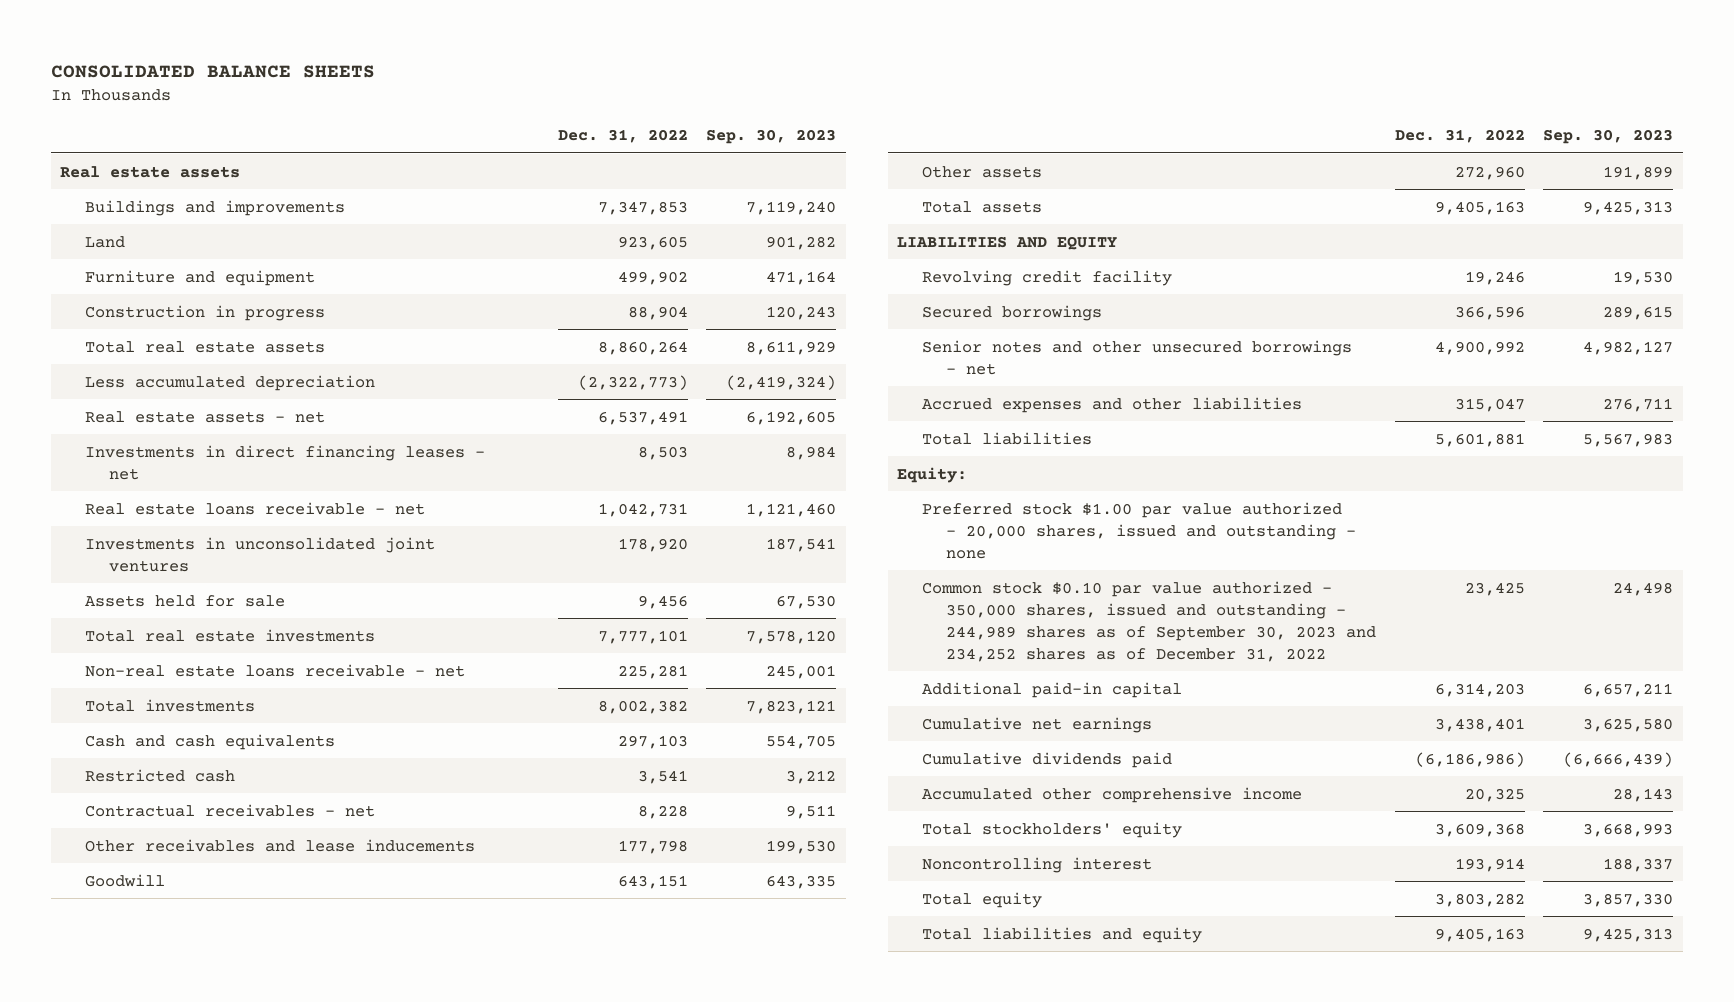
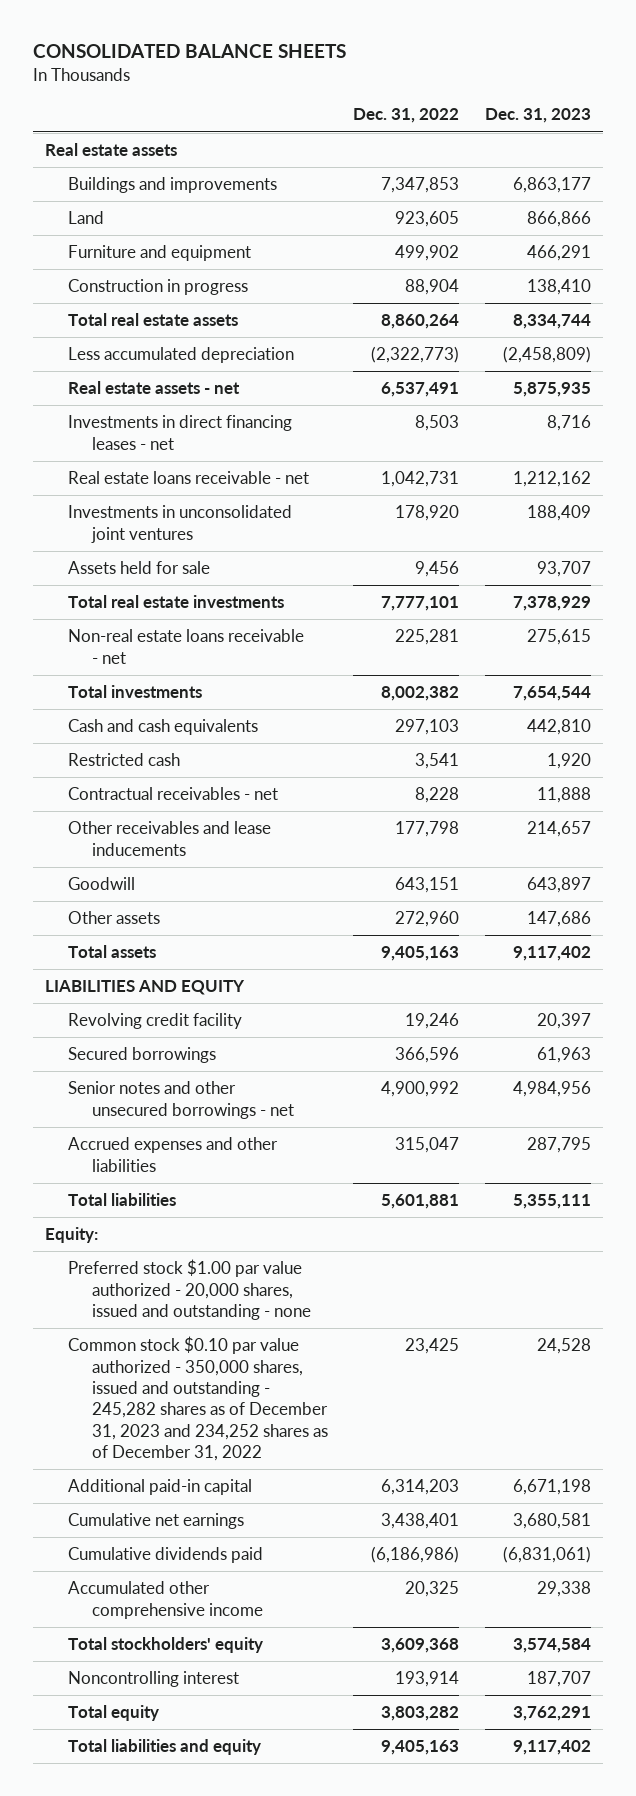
- | Dec. 31, 2022 | Sep. 30, 2023
+ | Dec. 31, 2022 | Dec. 31, 2023
- Common stock $0.10 par value authorized - 350,000 shares, issued and outstanding - 244,989 shares as of September 30, 2023 and 234,252 shares as of December 31, 2022 | 23,425 | 24,498
+ Common stock $0.10 par value authorized - 350,000 shares, issued and outstanding - 245,282 shares as of December 31, 2023 and 234,252 shares as of December 31, 2022 | 23,425 | 24,528

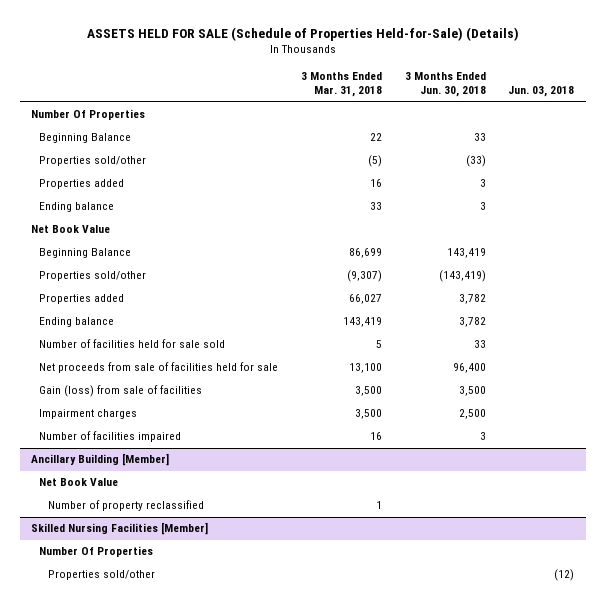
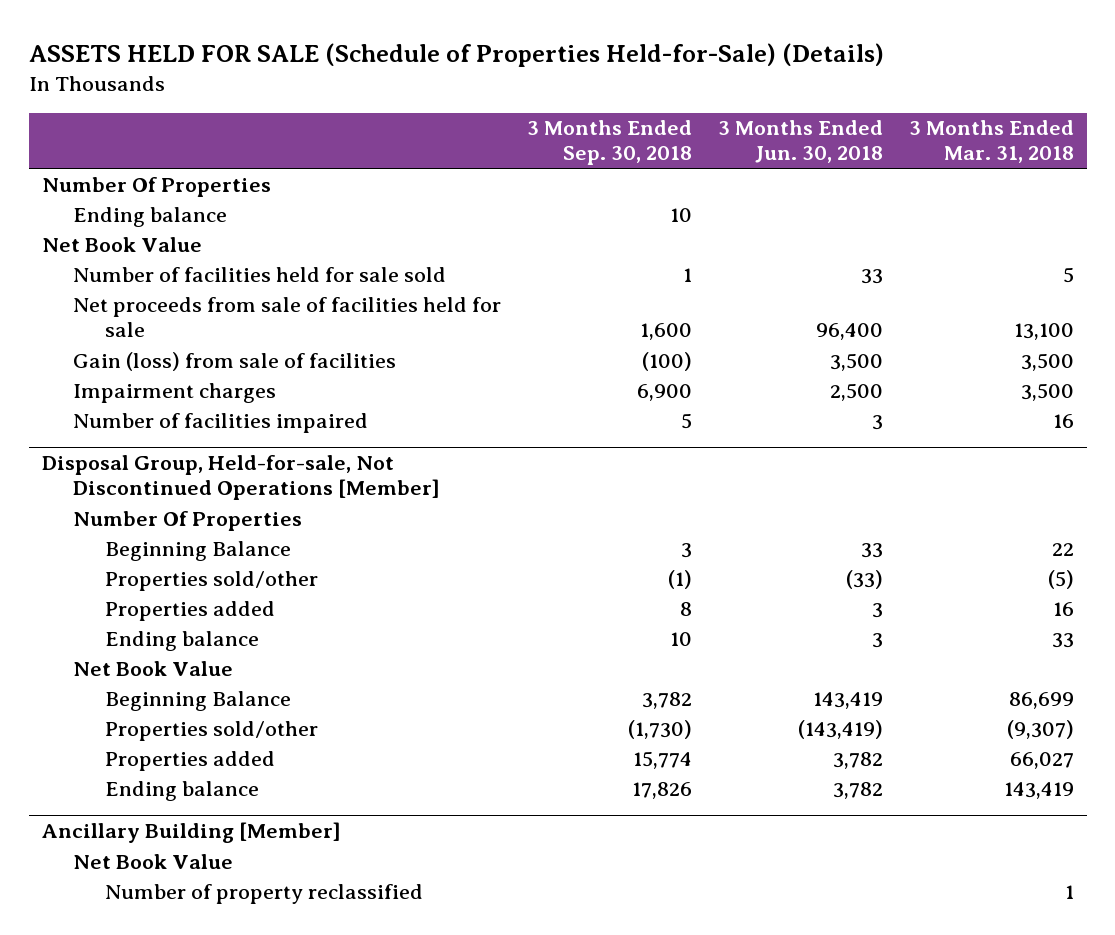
- | 3 Months Ended Mar. 31, 2018 | 3 Months Ended Jun. 30, 2018 | Jun. 03, 2018
+ | 3 Months Ended Sep. 30, 2018 | 3 Months Ended Jun. 30, 2018 | 3 Months Ended Mar. 31, 2018
+ Ending balance | 10 | |
+ Net Book Value
moved up: Number of facilities held for sale sold | 1 | 33 | 5
moved up: Net proceeds from sale of facilities held for sale | 1,600 | 96,400 | 13,100
moved up: Gain (loss) from sale of facilities | (100) | 3,500 | 3,500
moved up: Impairment charges | 6,900 | 2,500 | 3,500
moved up: Number of facilities impaired | 5 | 3 | 16
+ Disposal Group, Held-for-sale, Not Discontinued Operations [Member]
+ Number Of Properties
- Skilled Nursing Facilities [Member]
- Number Of Properties
- Properties sold/other | | | (12)

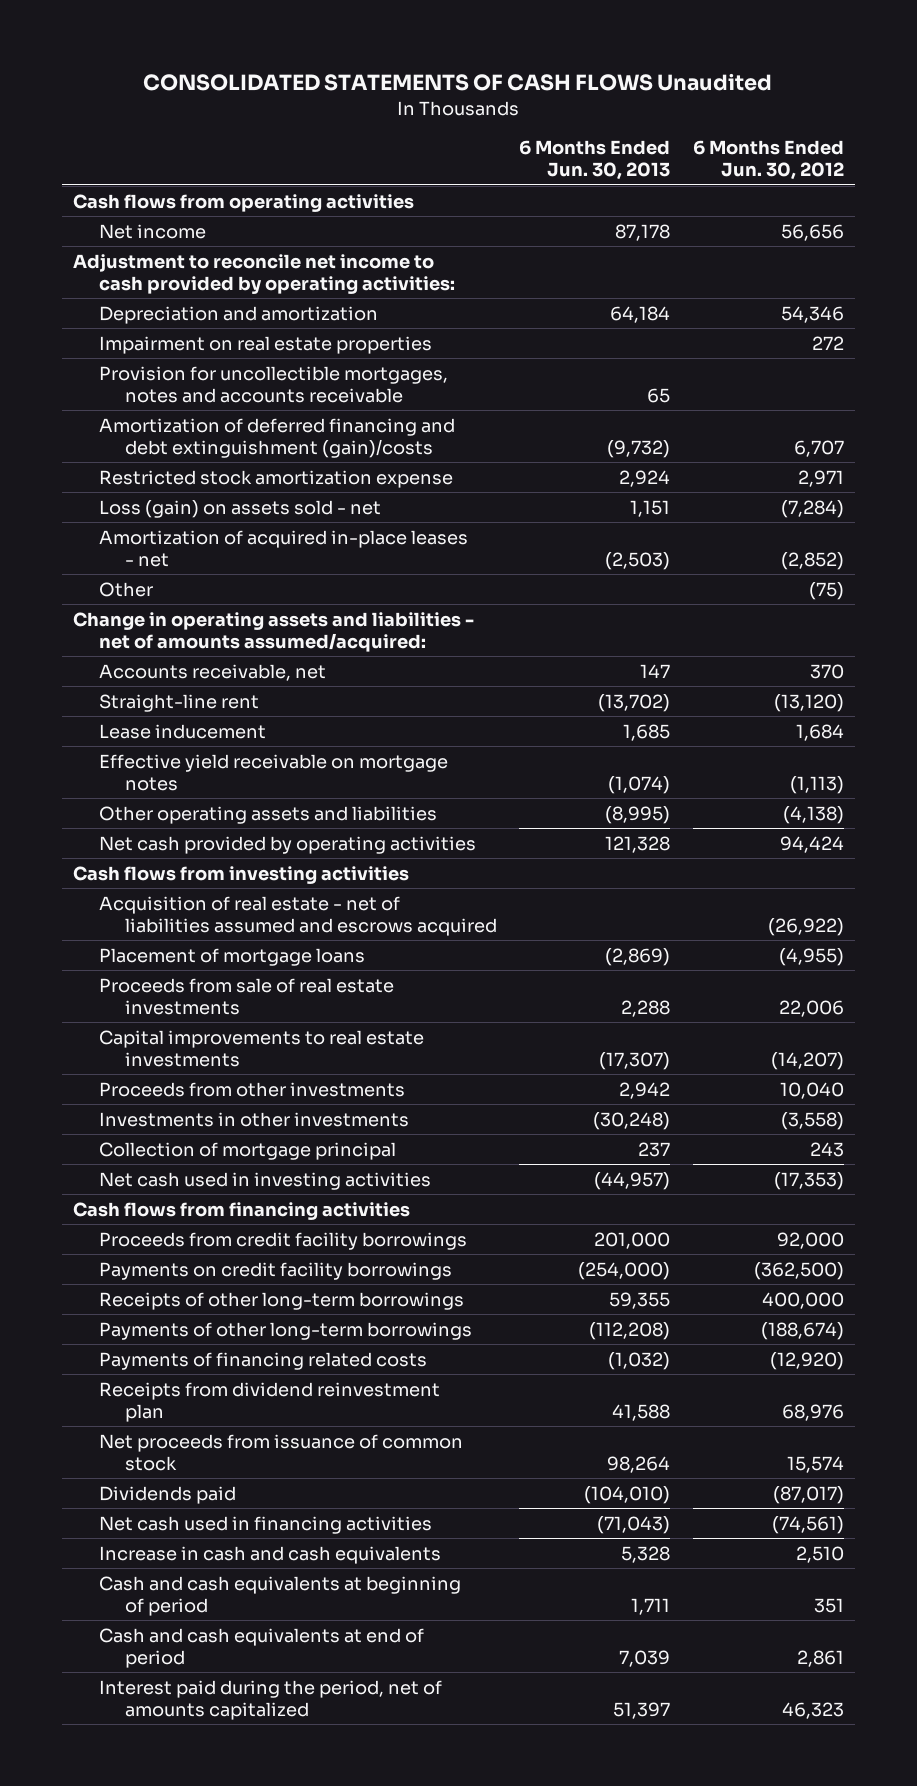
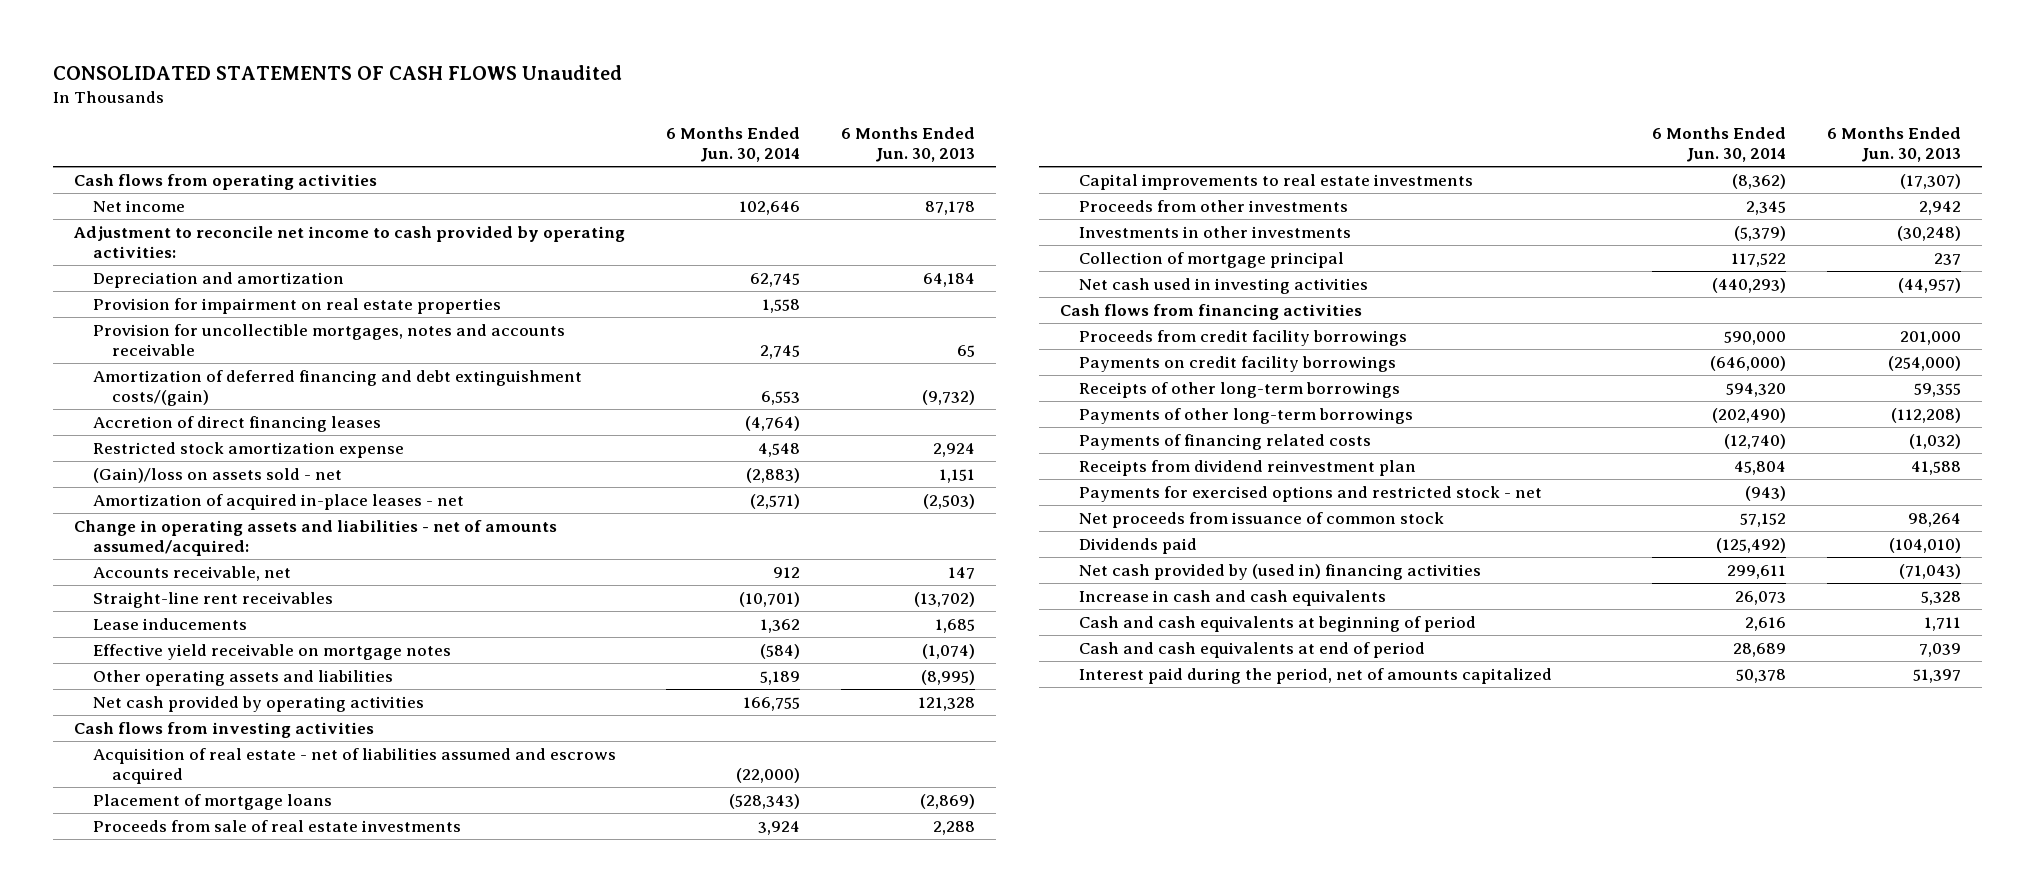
- | 6 Months Ended Jun. 30, 2013 | 6 Months Ended Jun. 30, 2012
+ | 6 Months Ended Jun. 30, 2014 | 6 Months Ended Jun. 30, 2013
- Impairment on real estate properties | | 272
+ Provision for impairment on real estate properties | 1,558 |
- Amortization of deferred financing and debt extinguishment (gain)/costs | (9,732) | 6,707
+ Amortization of deferred financing and debt extinguishment costs/(gain) | 6,553 | (9,732)
+ Accretion of direct financing leases | (4,764) |
- Loss (gain) on assets sold - net | 1,151 | (7,284)
+ (Gain)/loss on assets sold - net | (2,883) | 1,151
- Other | | (75)
- Straight-line rent | (13,702) | (13,120)
- Lease inducement | 1,685 | 1,684
+ Straight-line rent receivables | (10,701) | (13,702)
+ Lease inducements | 1,362 | 1,685
+ Payments for exercised options and restricted stock - net | (943) |
- Net cash used in financing activities | (71,043) | (74,561)
+ Net cash provided by (used in) financing activities | 299,611 | (71,043)

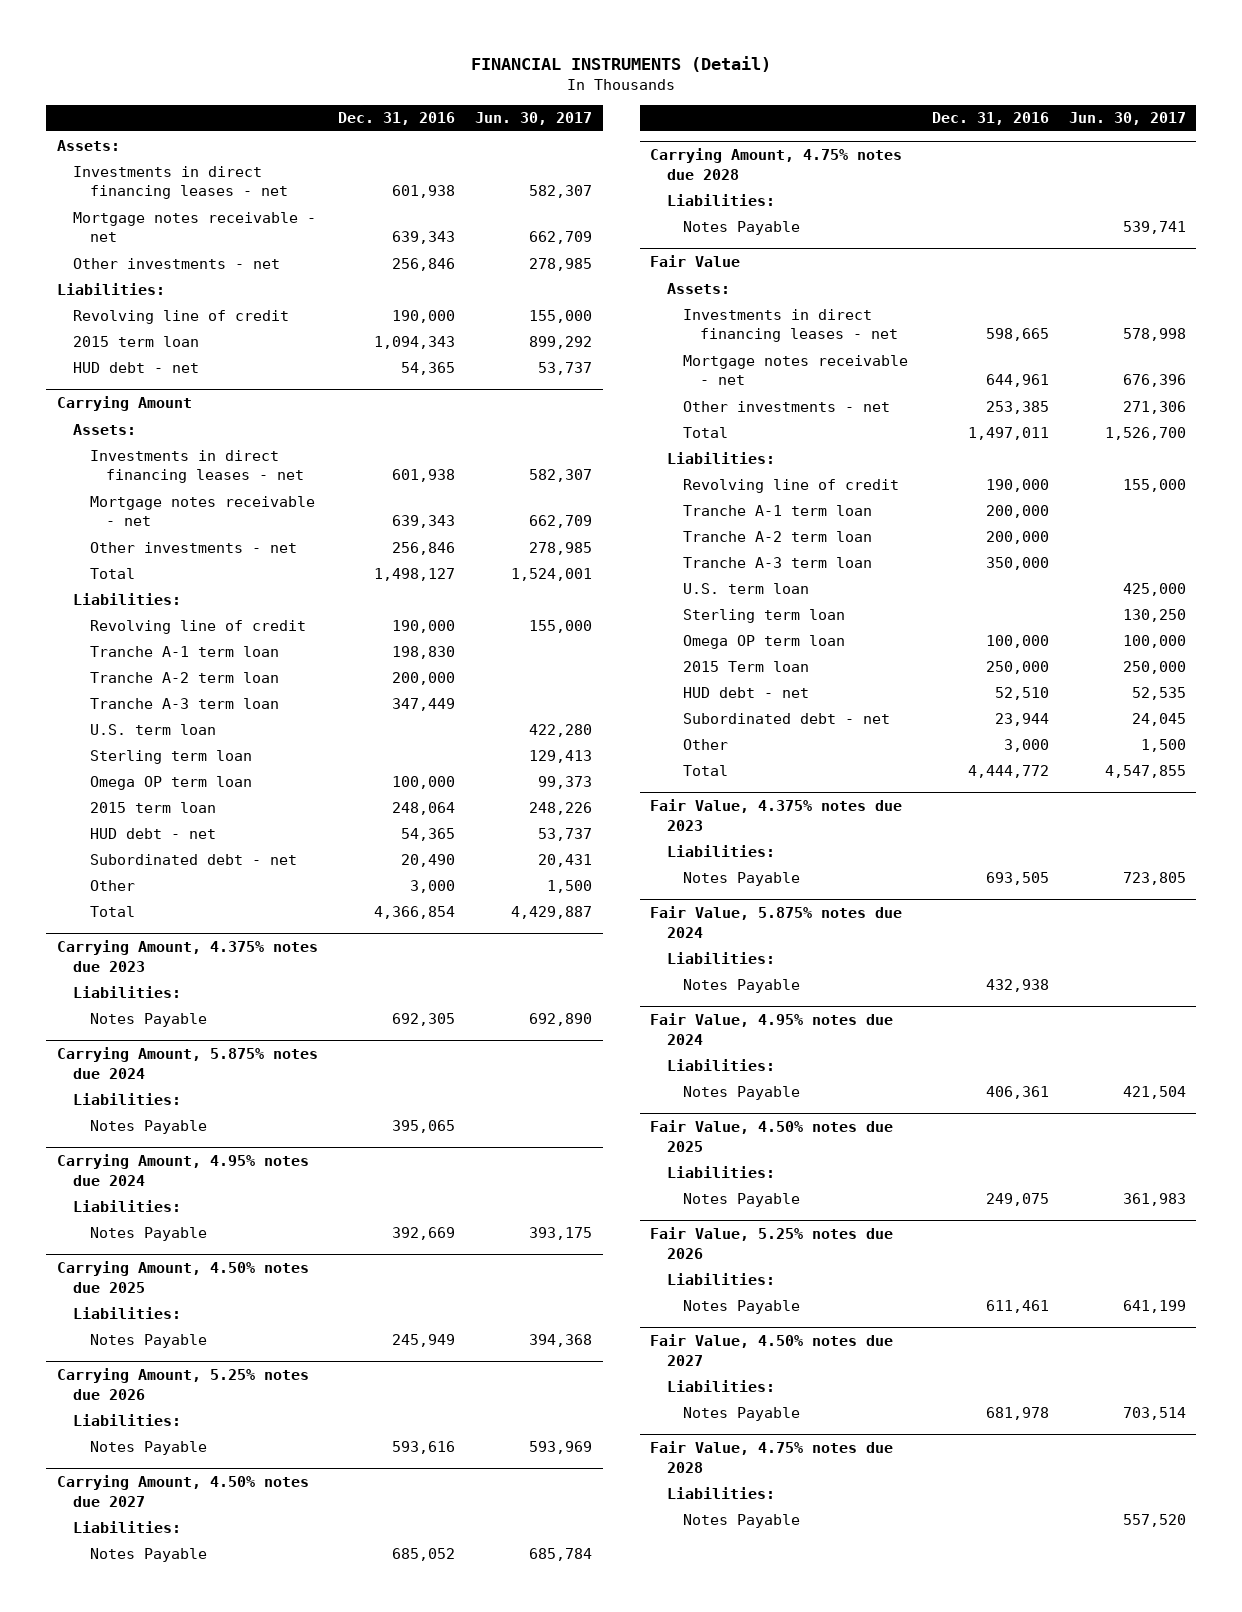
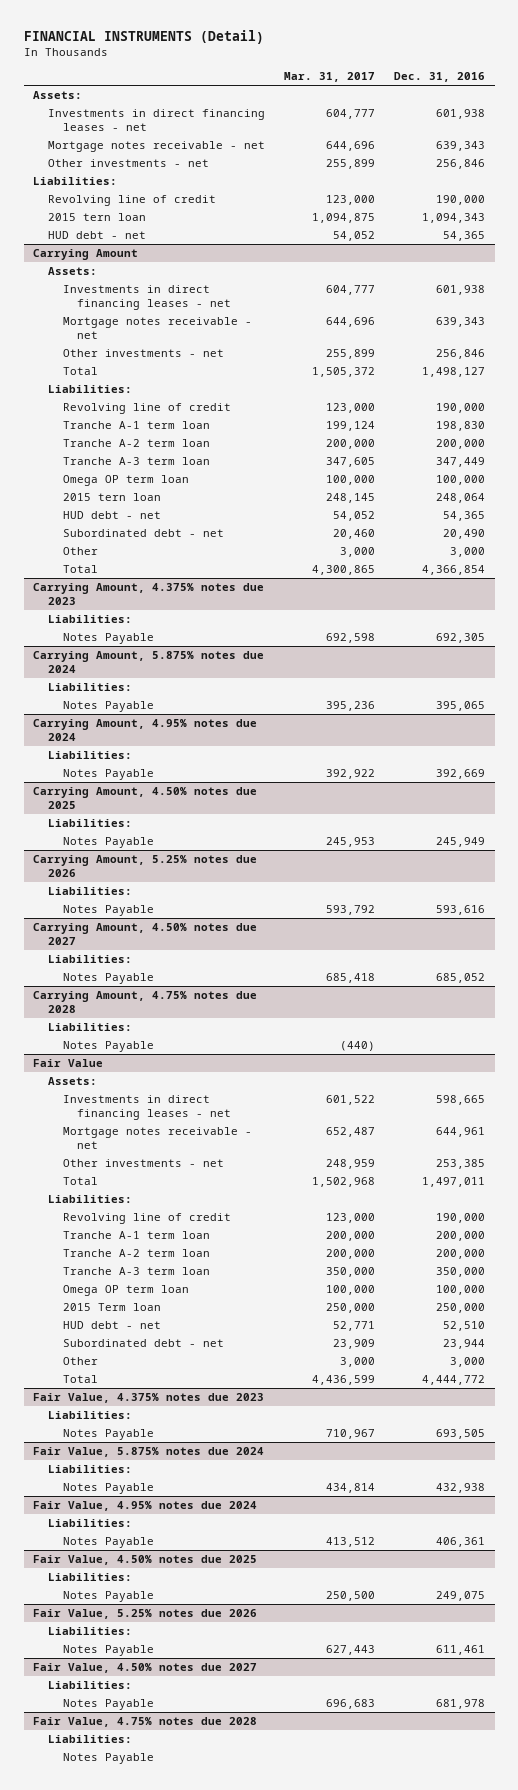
- | Dec. 31, 2016 | Jun. 30, 2017
+ | Mar. 31, 2017 | Dec. 31, 2016
- 2015 term loan | 1,094,343 | 899,292
+ 2015 tern loan | 1,094,875 | 1,094,343
@ Carrying Amount
- U.S. term loan | | 422,280
- Sterling term loan | | 129,413
- 2015 term loan | 248,064 | 248,226
+ 2015 tern loan | 248,145 | 248,064
@ Fair Value
- U.S. term loan | | 425,000
- Sterling term loan | | 130,250

